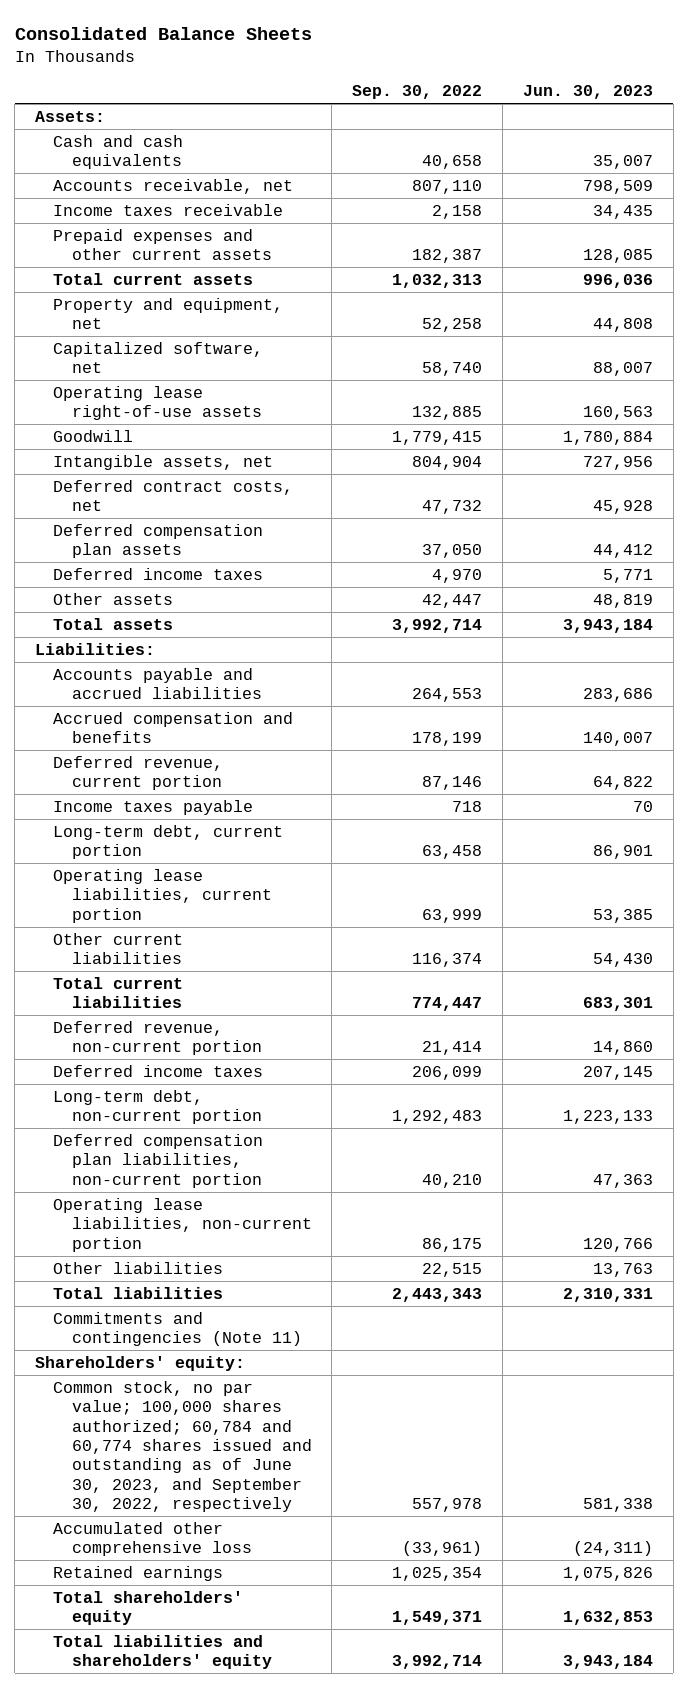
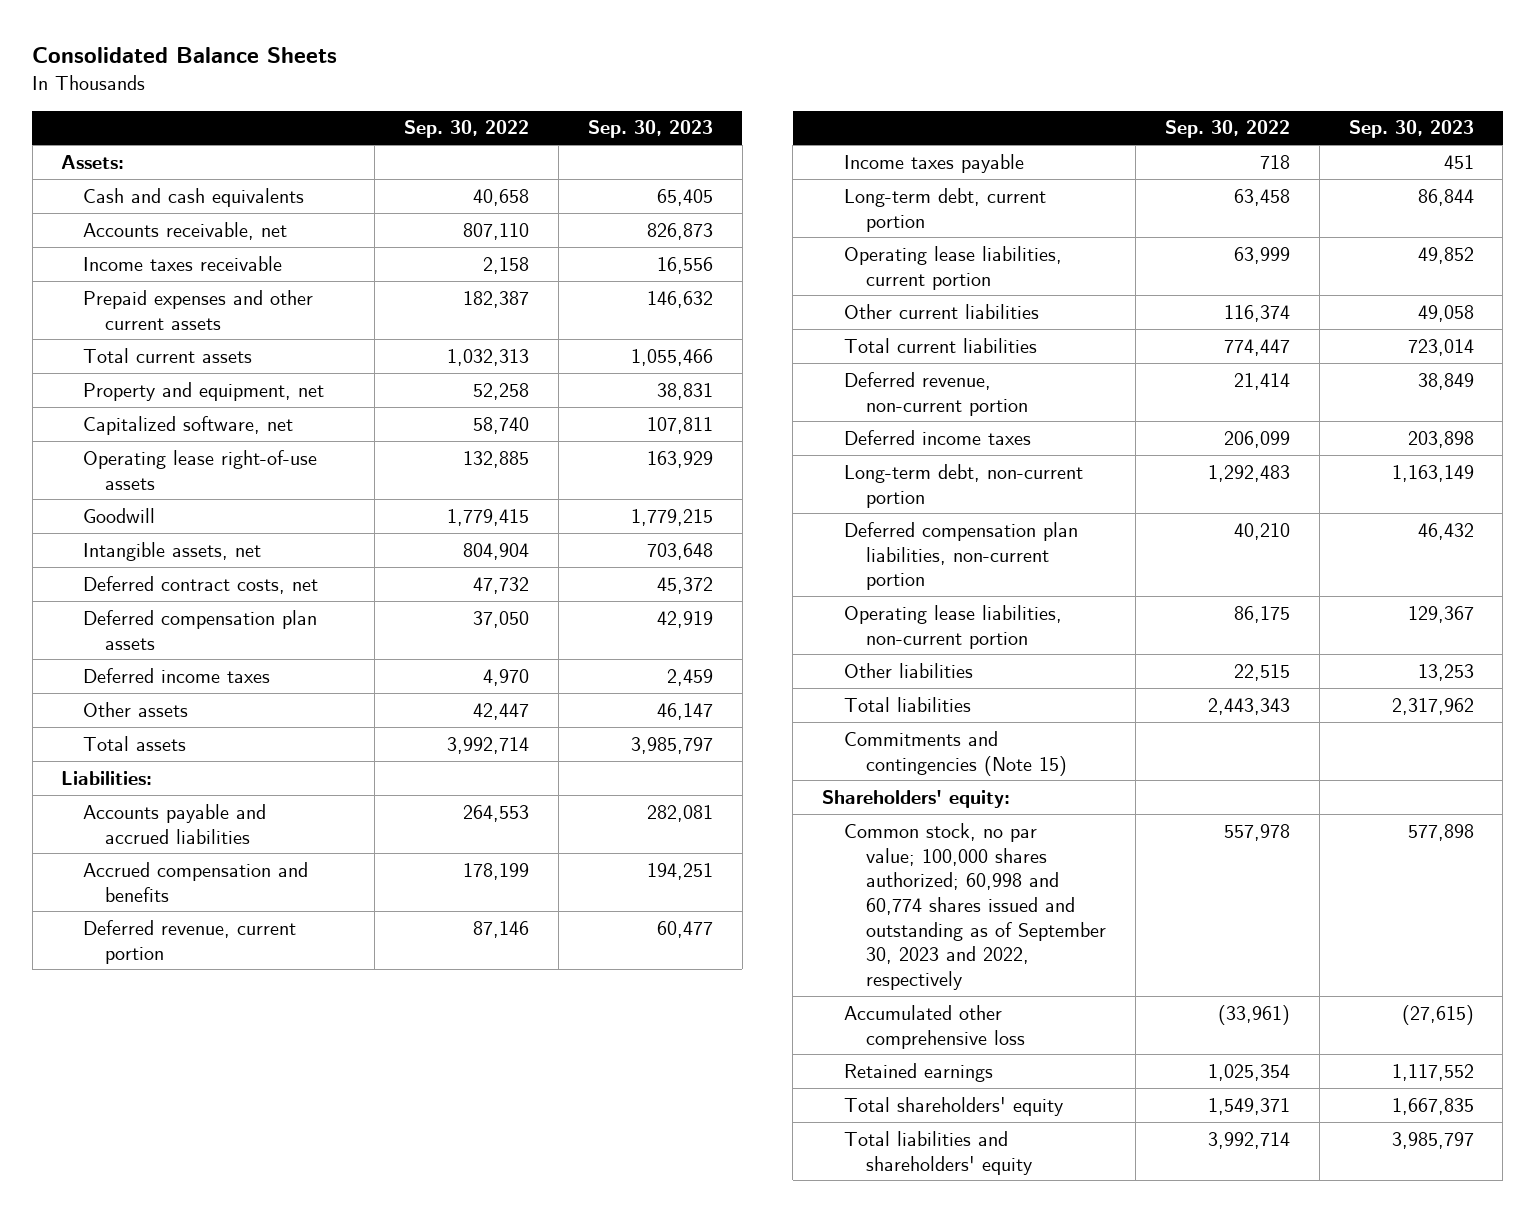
- | Sep. 30, 2022 | Jun. 30, 2023
+ | Sep. 30, 2022 | Sep. 30, 2023
- Commitments and contingencies (Note 11)
+ Commitments and contingencies (Note 15)
- Common stock, no par value; 100,000 shares authorized; 60,784 and 60,774 shares issued and outstanding as of June 30, 2023, and September 30, 2022, respectively | 557,978 | 581,338
+ Common stock, no par value; 100,000 shares authorized; 60,998 and 60,774 shares issued and outstanding as of September 30, 2023 and 2022, respectively | 557,978 | 577,898

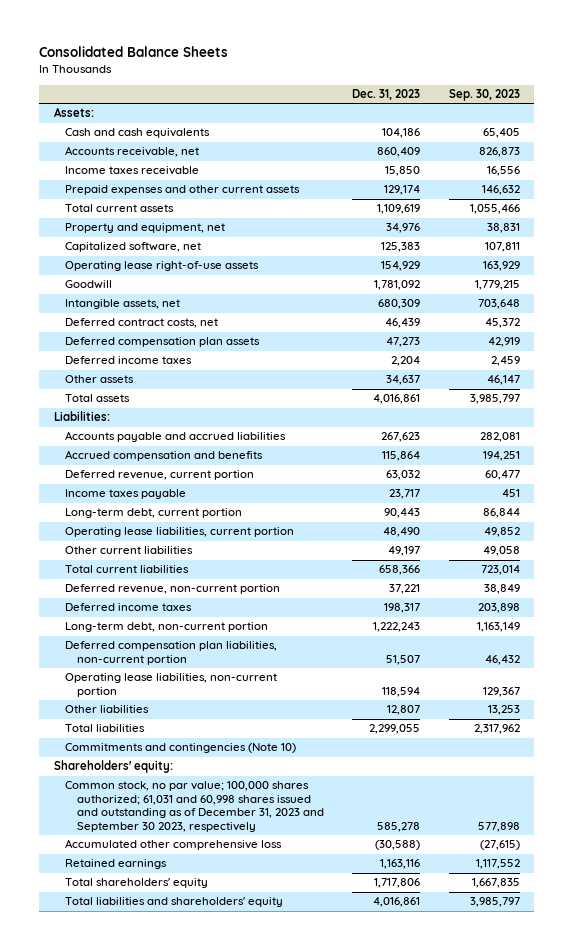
- | Sep. 30, 2022 | Sep. 30, 2023
+ | Dec. 31, 2023 | Sep. 30, 2023
- Commitments and contingencies (Note 15)
+ Commitments and contingencies (Note 10)
- Common stock, no par value; 100,000 shares authorized; 60,998 and 60,774 shares issued and outstanding as of September 30, 2023 and 2022, respectively | 557,978 | 577,898
+ Common stock, no par value; 100,000 shares authorized; 61,031 and 60,998 shares issued and outstanding as of December 31, 2023 and September 30 2023, respectively | 585,278 | 577,898

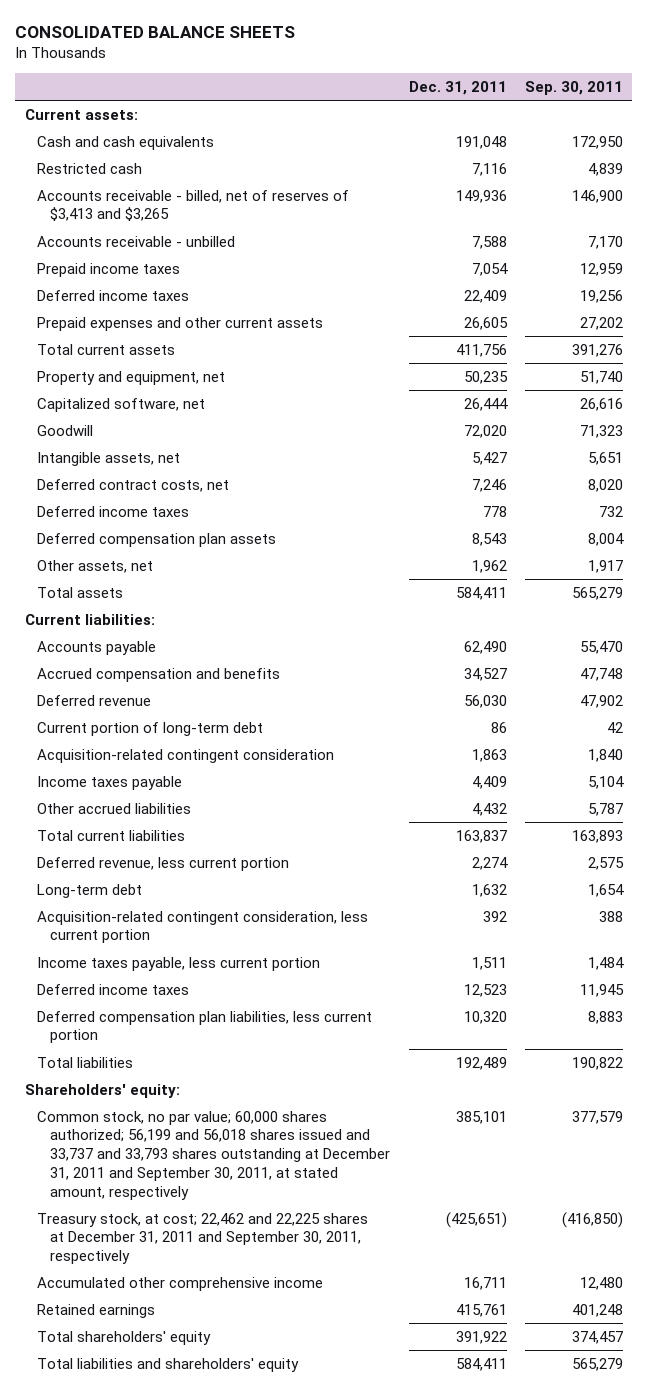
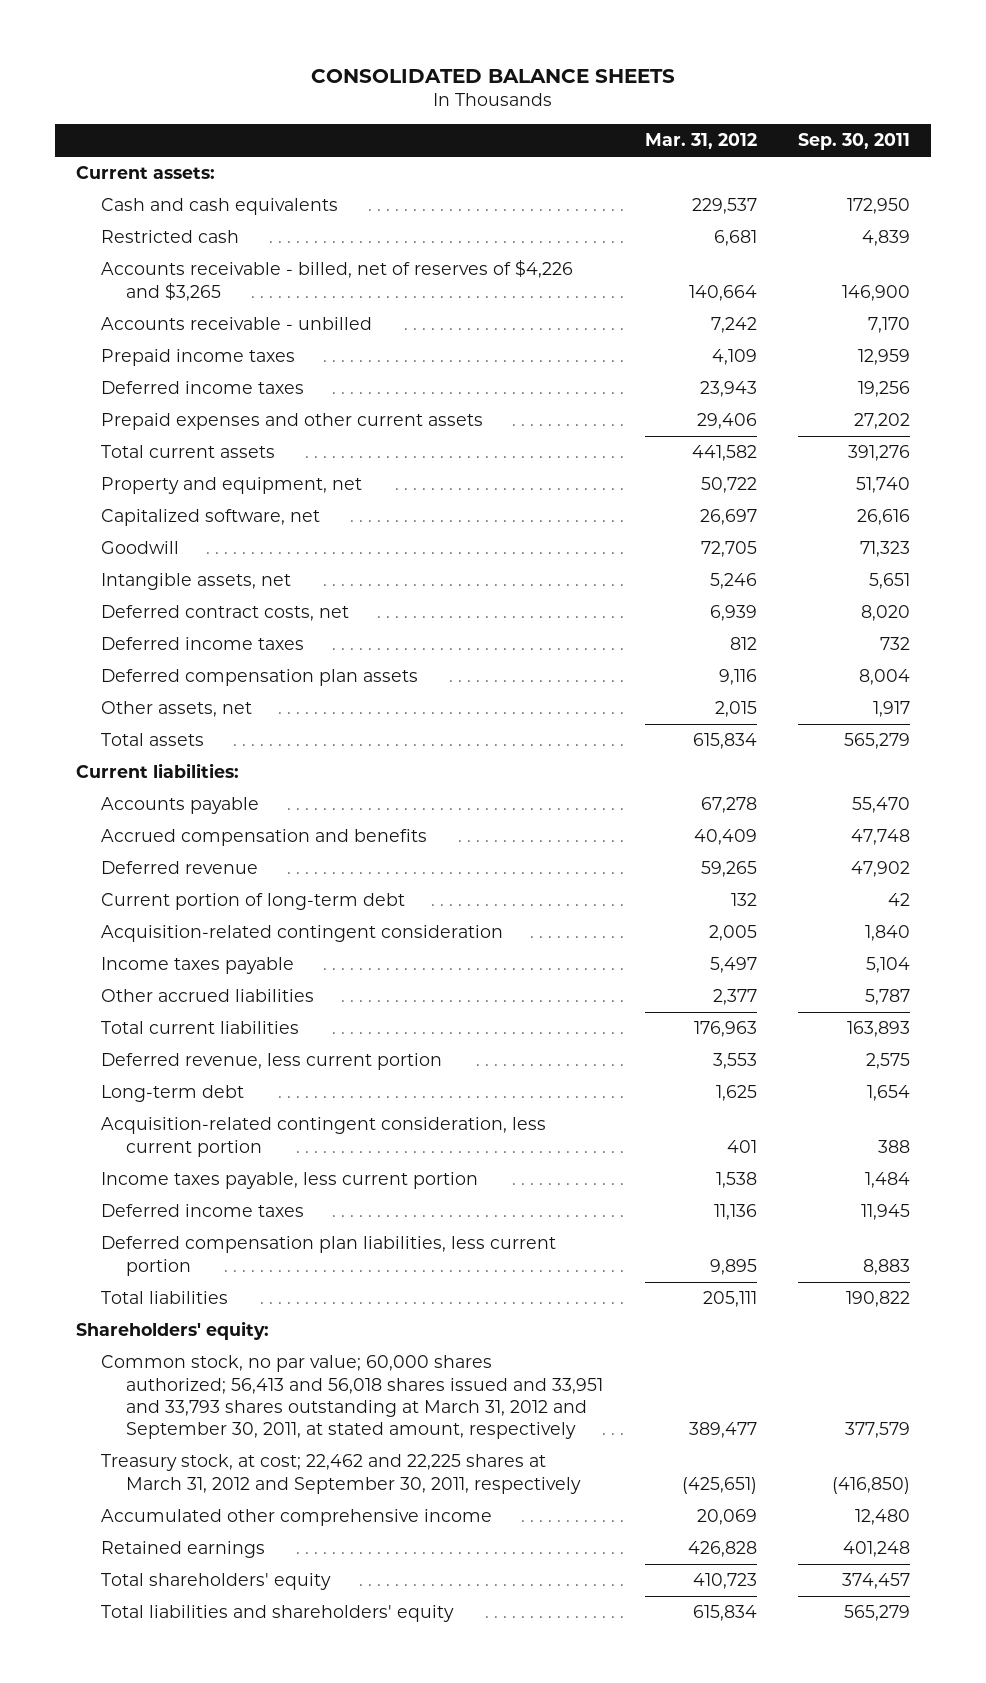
- | Dec. 31, 2011 | Sep. 30, 2011
+ | Mar. 31, 2012 | Sep. 30, 2011
- Accounts receivable - billed, net of reserves of $3,413 and $3,265 | 149,936 | 146,900
+ Accounts receivable - billed, net of reserves of $4,226 and $3,265 | 140,664 | 146,900
- Common stock, no par value; 60,000 shares authorized; 56,199 and 56,018 shares issued and 33,737 and 33,793 shares outstanding at December 31, 2011 and September 30, 2011, at stated amount, respectively | 385,101 | 377,579
- Treasury stock, at cost; 22,462 and 22,225 shares at December 31, 2011 and September 30, 2011, respectively | (425,651) | (416,850)
+ Common stock, no par value; 60,000 shares authorized; 56,413 and 56,018 shares issued and 33,951 and 33,793 shares outstanding at March 31, 2012 and September 30, 2011, at stated amount, respectively | 389,477 | 377,579
+ Treasury stock, at cost; 22,462 and 22,225 shares at March 31, 2012 and September 30, 2011, respectively | (425,651) | (416,850)

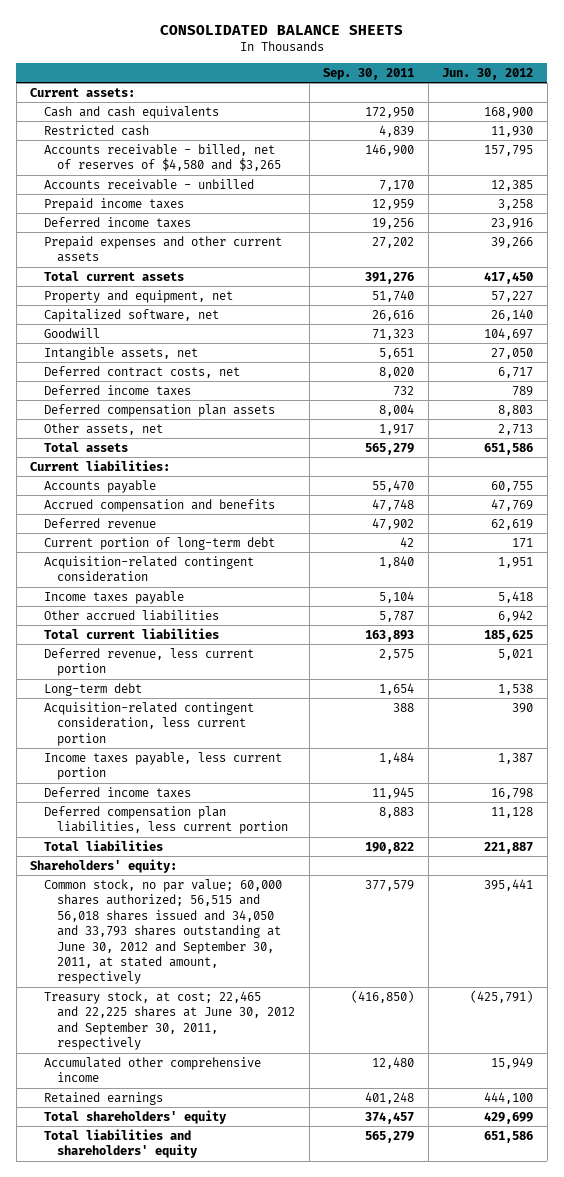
- | Mar. 31, 2012 | Sep. 30, 2011
+ | Sep. 30, 2011 | Jun. 30, 2012
- Accounts receivable - billed, net of reserves of $4,226 and $3,265 | 140,664 | 146,900
+ Accounts receivable - billed, net of reserves of $4,580 and $3,265 | 146,900 | 157,795
- Common stock, no par value; 60,000 shares authorized; 56,413 and 56,018 shares issued and 33,951 and 33,793 shares outstanding at March 31, 2012 and September 30, 2011, at stated amount, respectively | 389,477 | 377,579
- Treasury stock, at cost; 22,462 and 22,225 shares at March 31, 2012 and September 30, 2011, respectively | (425,651) | (416,850)
+ Common stock, no par value; 60,000 shares authorized; 56,515 and 56,018 shares issued and 34,050 and 33,793 shares outstanding at June 30, 2012 and September 30, 2011, at stated amount, respectively | 377,579 | 395,441
+ Treasury stock, at cost; 22,465 and 22,225 shares at June 30, 2012 and September 30, 2011, respectively | (416,850) | (425,791)

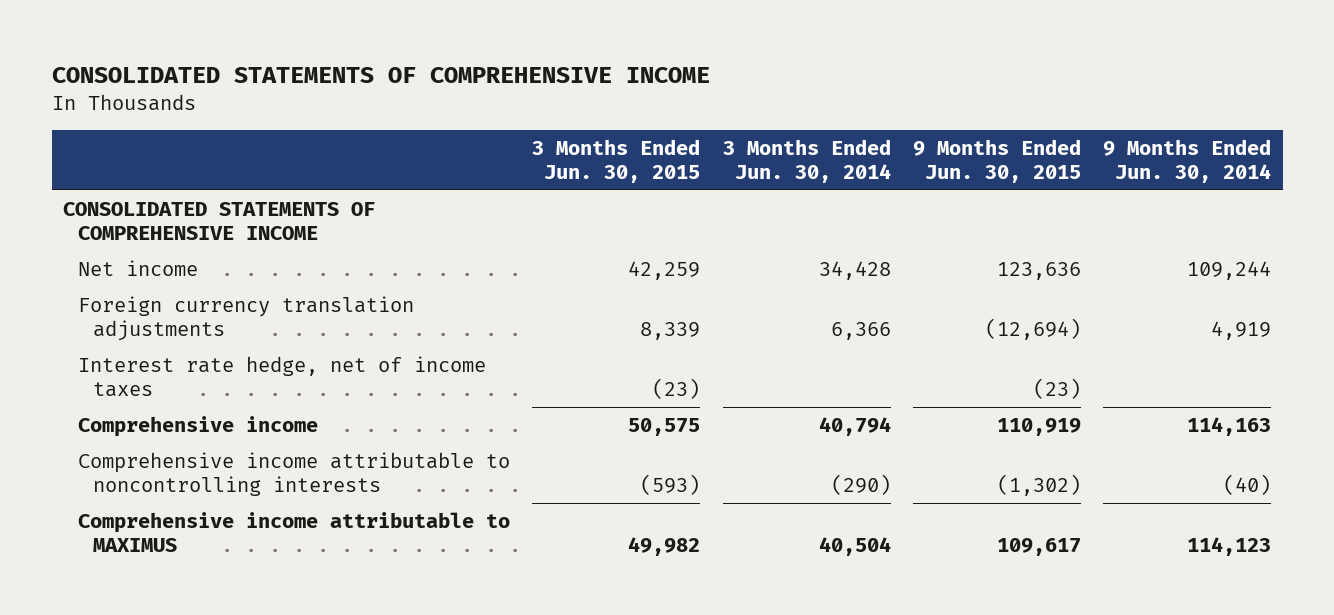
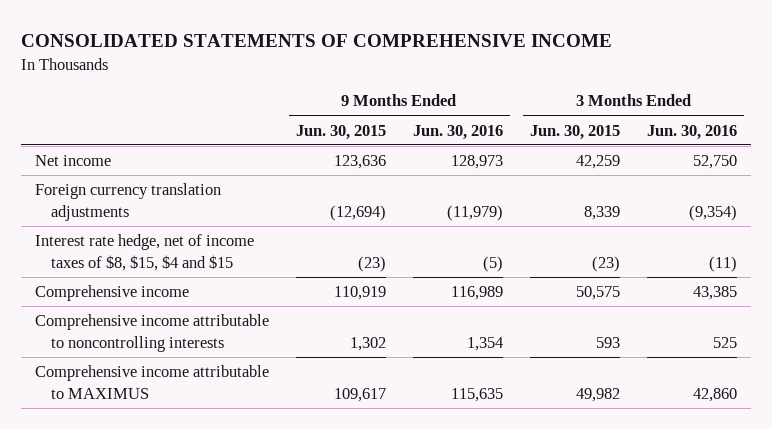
- | 3 Months Ended Jun. 30, 2015 | 3 Months Ended Jun. 30, 2014 | 9 Months Ended Jun. 30, 2015 | 9 Months Ended Jun. 30, 2014
+ | 9 Months Ended Jun. 30, 2015 | 9 Months Ended Jun. 30, 2016 | 3 Months Ended Jun. 30, 2015 | 3 Months Ended Jun. 30, 2016
- CONSOLIDATED STATEMENTS OF COMPREHENSIVE INCOME
- Interest rate hedge, net of income taxes | (23) | | (23) |
+ Interest rate hedge, net of income taxes of $8, $15, $4 and $15 | (23) | (5) | (23) | (11)
- Comprehensive income attributable to noncontrolling interests | (593) | (290) | (1,302) | (40)
+ Comprehensive income attributable to noncontrolling interests | 1,302 | 1,354 | 593 | 525

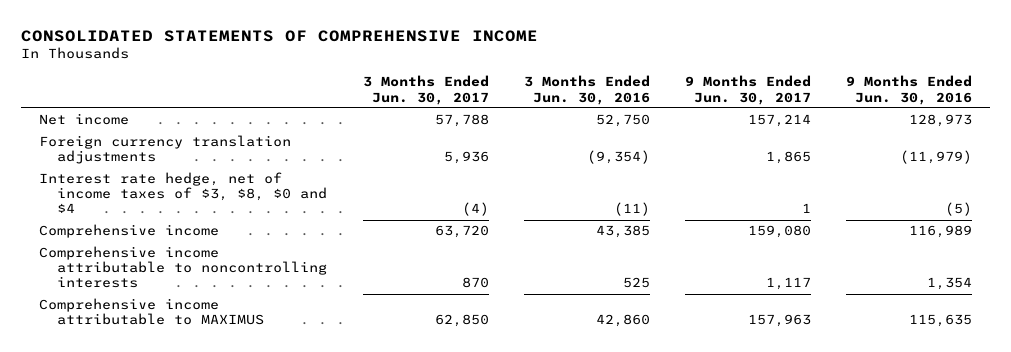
- | 9 Months Ended Jun. 30, 2015 | 9 Months Ended Jun. 30, 2016 | 3 Months Ended Jun. 30, 2015 | 3 Months Ended Jun. 30, 2016
+ | 3 Months Ended Jun. 30, 2017 | 3 Months Ended Jun. 30, 2016 | 9 Months Ended Jun. 30, 2017 | 9 Months Ended Jun. 30, 2016
- Interest rate hedge, net of income taxes of $8, $15, $4 and $15 | (23) | (5) | (23) | (11)
+ Interest rate hedge, net of income taxes of $3, $8, $0 and $4 | (4) | (11) | 1 | (5)

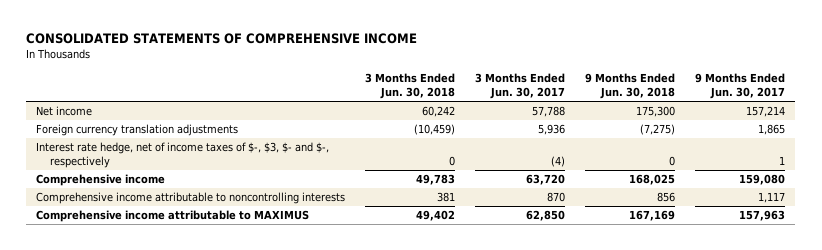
- | 3 Months Ended Jun. 30, 2017 | 3 Months Ended Jun. 30, 2016 | 9 Months Ended Jun. 30, 2017 | 9 Months Ended Jun. 30, 2016
+ | 3 Months Ended Jun. 30, 2018 | 3 Months Ended Jun. 30, 2017 | 9 Months Ended Jun. 30, 2018 | 9 Months Ended Jun. 30, 2017
- Interest rate hedge, net of income taxes of $3, $8, $0 and $4 | (4) | (11) | 1 | (5)
+ Interest rate hedge, net of income taxes of $-, $3, $- and $-, respectively | 0 | (4) | 0 | 1

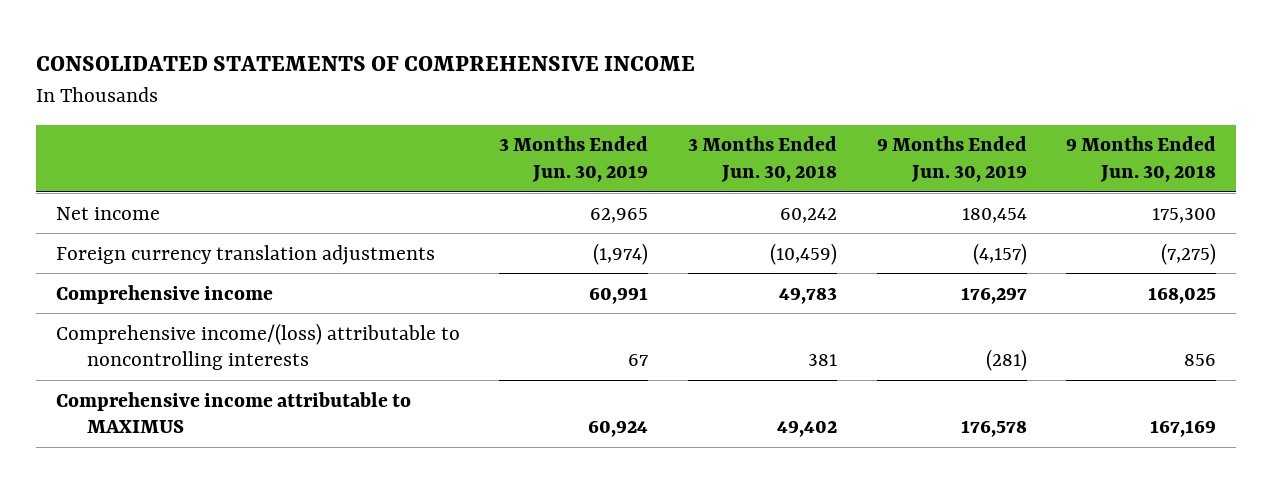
- | 3 Months Ended Jun. 30, 2018 | 3 Months Ended Jun. 30, 2017 | 9 Months Ended Jun. 30, 2018 | 9 Months Ended Jun. 30, 2017
+ | 3 Months Ended Jun. 30, 2019 | 3 Months Ended Jun. 30, 2018 | 9 Months Ended Jun. 30, 2019 | 9 Months Ended Jun. 30, 2018
- Interest rate hedge, net of income taxes of $-, $3, $- and $-, respectively | 0 | (4) | 0 | 1
- Comprehensive income attributable to noncontrolling interests | 381 | 870 | 856 | 1,117
+ Comprehensive income/(loss) attributable to noncontrolling interests | 67 | 381 | (281) | 856

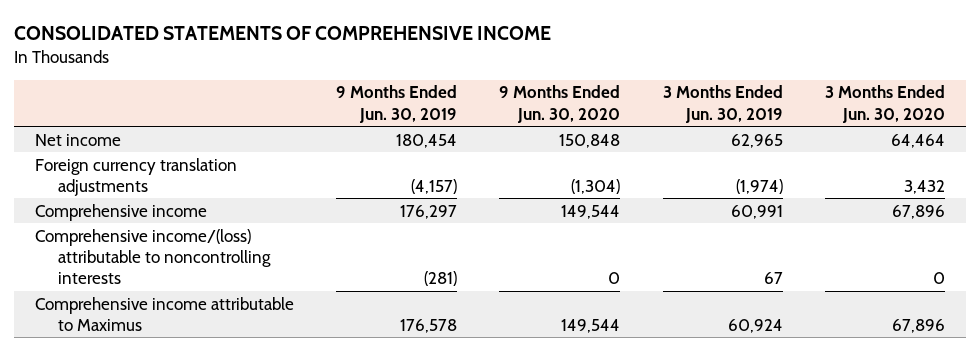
- | 3 Months Ended Jun. 30, 2019 | 3 Months Ended Jun. 30, 2018 | 9 Months Ended Jun. 30, 2019 | 9 Months Ended Jun. 30, 2018
+ | 9 Months Ended Jun. 30, 2019 | 9 Months Ended Jun. 30, 2020 | 3 Months Ended Jun. 30, 2019 | 3 Months Ended Jun. 30, 2020
- Comprehensive income attributable to MAXIMUS | 60,924 | 49,402 | 176,578 | 167,169
+ Comprehensive income attributable to Maximus | 176,578 | 149,544 | 60,924 | 67,896

